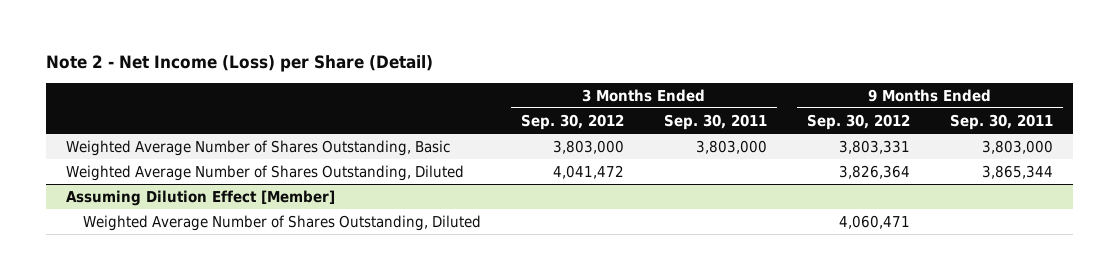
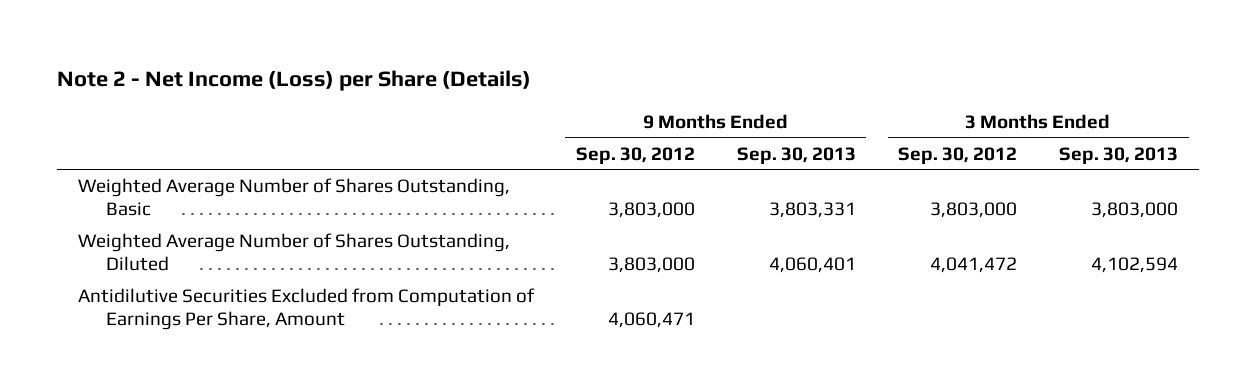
- Note 2 - Net Income (Loss) per Share (Detail)
+ Note 2 - Net Income (Loss) per Share (Details)
- | 3 Months Ended Sep. 30, 2012 | 3 Months Ended Sep. 30, 2011 | 9 Months Ended Sep. 30, 2012 | 9 Months Ended Sep. 30, 2011
+ | 9 Months Ended Sep. 30, 2012 | 9 Months Ended Sep. 30, 2013 | 3 Months Ended Sep. 30, 2012 | 3 Months Ended Sep. 30, 2013
- Weighted Average Number of Shares Outstanding, Basic | 3,803,000 | 3,803,000 | 3,803,331 | 3,803,000
- Weighted Average Number of Shares Outstanding, Diluted | 4,041,472 | | 3,826,364 | 3,865,344
- Assuming Dilution Effect [Member]
- Weighted Average Number of Shares Outstanding, Diluted | | | 4,060,471 |
+ Weighted Average Number of Shares Outstanding, Basic | 3,803,000 | 3,803,331 | 3,803,000 | 3,803,000
+ Weighted Average Number of Shares Outstanding, Diluted | 3,803,000 | 4,060,401 | 4,041,472 | 4,102,594
+ Antidilutive Securities Excluded from Computation of Earnings Per Share, Amount | 4,060,471 | | |

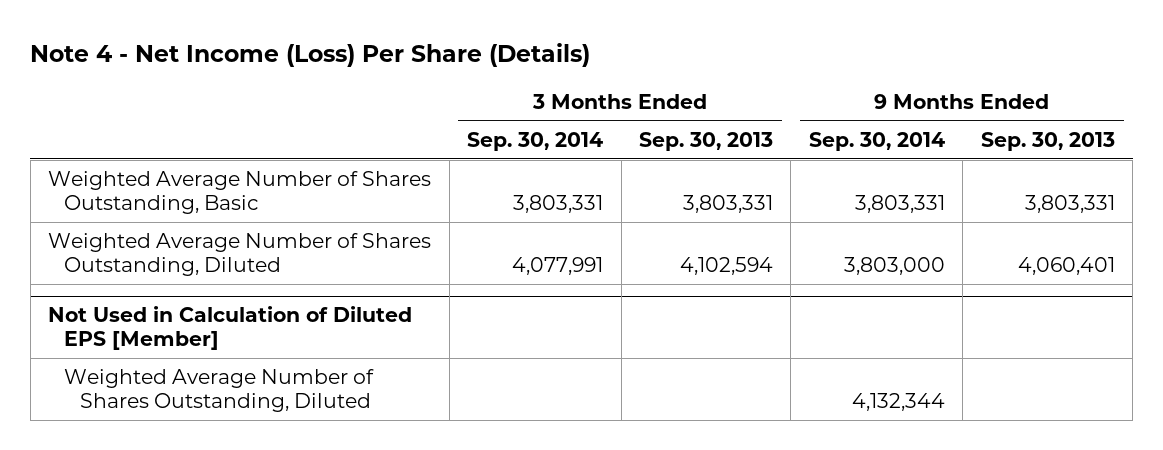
- Note 2 - Net Income (Loss) per Share (Details)
+ Note 4 - Net Income (Loss) Per Share (Details)
- | 9 Months Ended Sep. 30, 2012 | 9 Months Ended Sep. 30, 2013 | 3 Months Ended Sep. 30, 2012 | 3 Months Ended Sep. 30, 2013
+ | 3 Months Ended Sep. 30, 2014 | 3 Months Ended Sep. 30, 2013 | 9 Months Ended Sep. 30, 2014 | 9 Months Ended Sep. 30, 2013
- Weighted Average Number of Shares Outstanding, Basic | 3,803,000 | 3,803,331 | 3,803,000 | 3,803,000
+ Weighted Average Number of Shares Outstanding, Basic | 3,803,331 | 3,803,331 | 3,803,331 | 3,803,331
- Antidilutive Securities Excluded from Computation of Earnings Per Share, Amount | 4,060,471 | | |
+ Not Used in Calculation of Diluted EPS [Member]
+ Weighted Average Number of Shares Outstanding, Diluted | | | 4,132,344 |

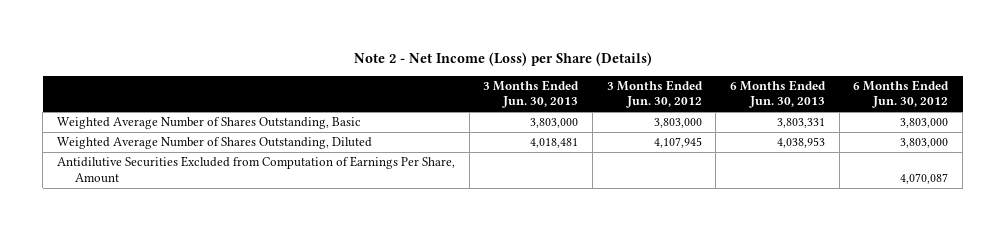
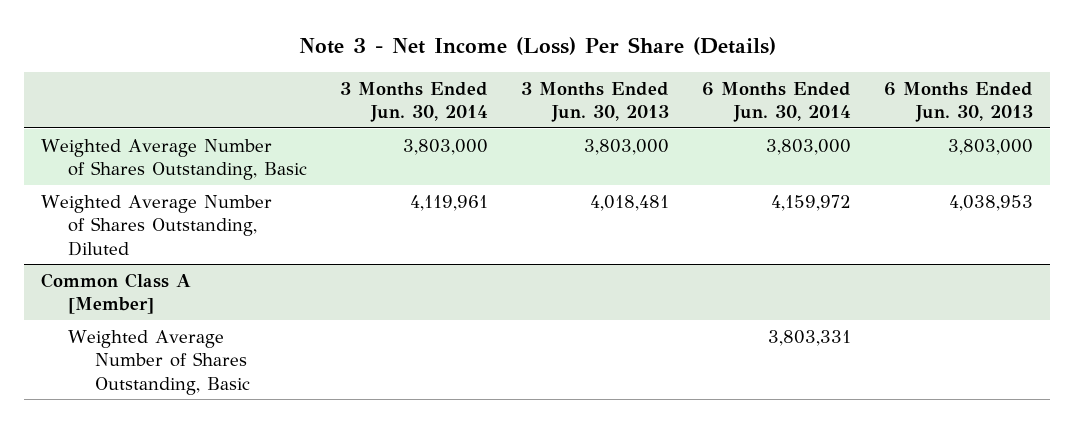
- Note 2 - Net Income (Loss) per Share (Details)
+ Note 3 - Net Income (Loss) Per Share (Details)
- | 3 Months Ended Jun. 30, 2013 | 3 Months Ended Jun. 30, 2012 | 6 Months Ended Jun. 30, 2013 | 6 Months Ended Jun. 30, 2012
+ | 3 Months Ended Jun. 30, 2014 | 3 Months Ended Jun. 30, 2013 | 6 Months Ended Jun. 30, 2014 | 6 Months Ended Jun. 30, 2013
- Weighted Average Number of Shares Outstanding, Basic | 3,803,000 | 3,803,000 | 3,803,331 | 3,803,000
+ Weighted Average Number of Shares Outstanding, Basic | 3,803,000 | 3,803,000 | 3,803,000 | 3,803,000
- Antidilutive Securities Excluded from Computation of Earnings Per Share, Amount | | | | 4,070,087
+ Common Class A [Member]
+ Weighted Average Number of Shares Outstanding, Basic | | | 3,803,331 |

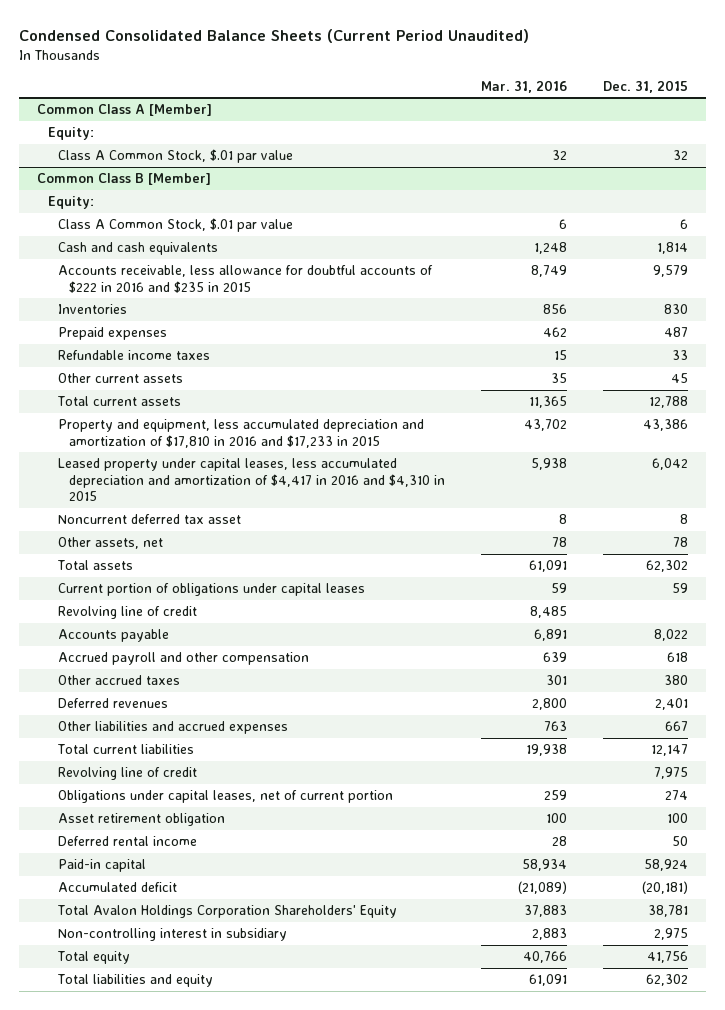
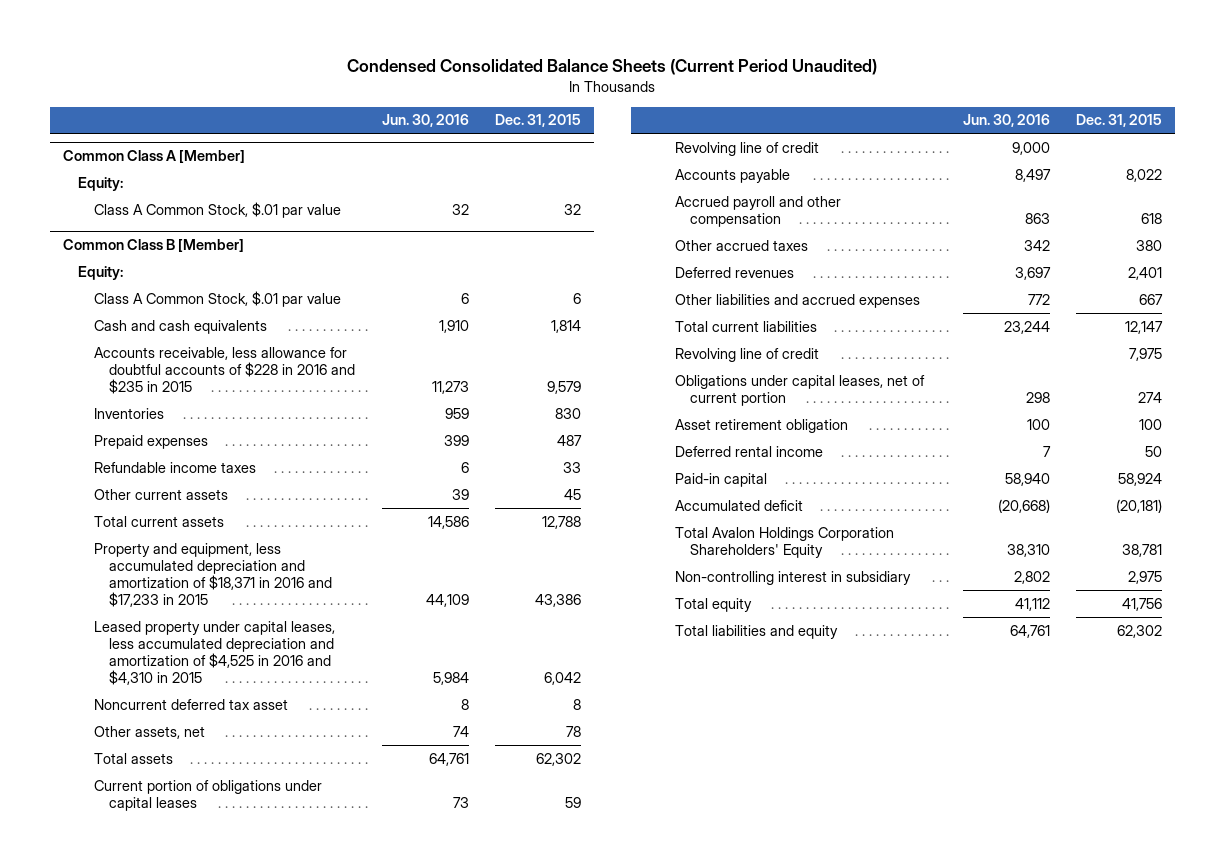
- | Mar. 31, 2016 | Dec. 31, 2015
+ | Jun. 30, 2016 | Dec. 31, 2015
@ Common Class B [Member]
- Accounts receivable, less allowance for doubtful accounts of $222 in 2016 and $235 in 2015 | 8,749 | 9,579
+ Accounts receivable, less allowance for doubtful accounts of $228 in 2016 and $235 in 2015 | 11,273 | 9,579
- Property and equipment, less accumulated depreciation and amortization of $17,810 in 2016 and $17,233 in 2015 | 43,702 | 43,386
- Leased property under capital leases, less accumulated depreciation and amortization of $4,417 in 2016 and $4,310 in 2015 | 5,938 | 6,042
+ Property and equipment, less accumulated depreciation and amortization of $18,371 in 2016 and $17,233 in 2015 | 44,109 | 43,386
+ Leased property under capital leases, less accumulated depreciation and amortization of $4,525 in 2016 and $4,310 in 2015 | 5,984 | 6,042

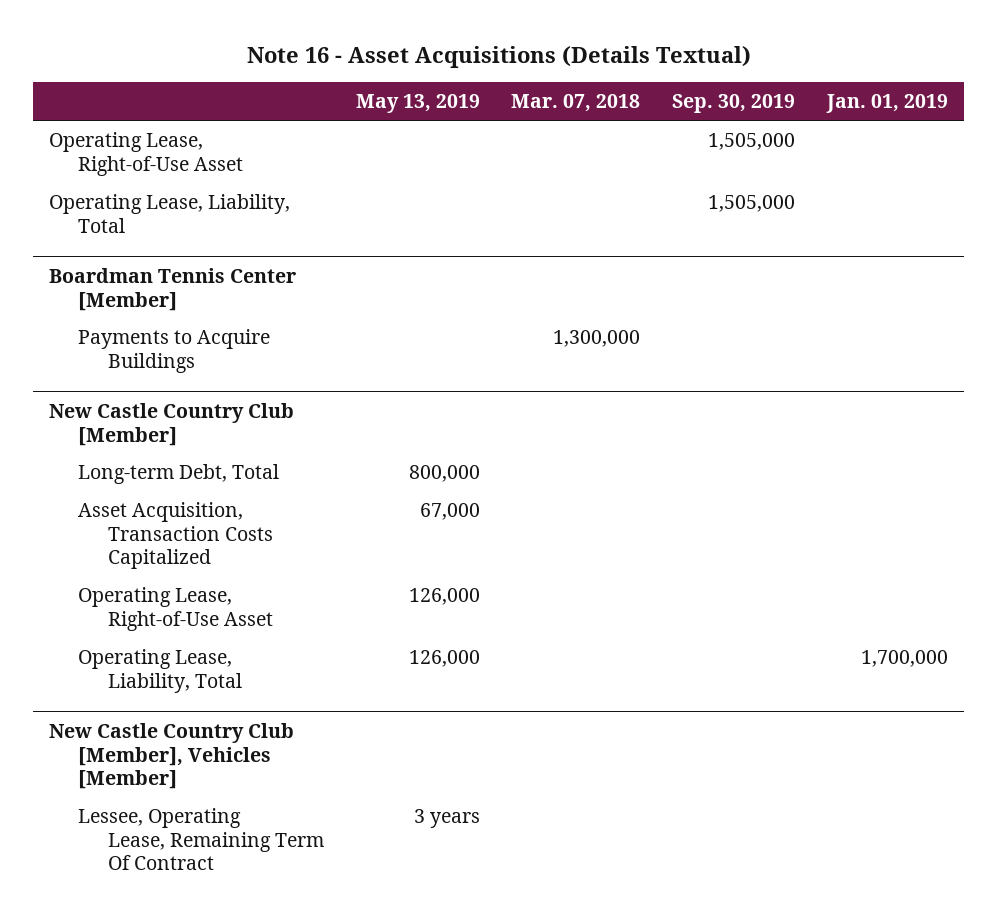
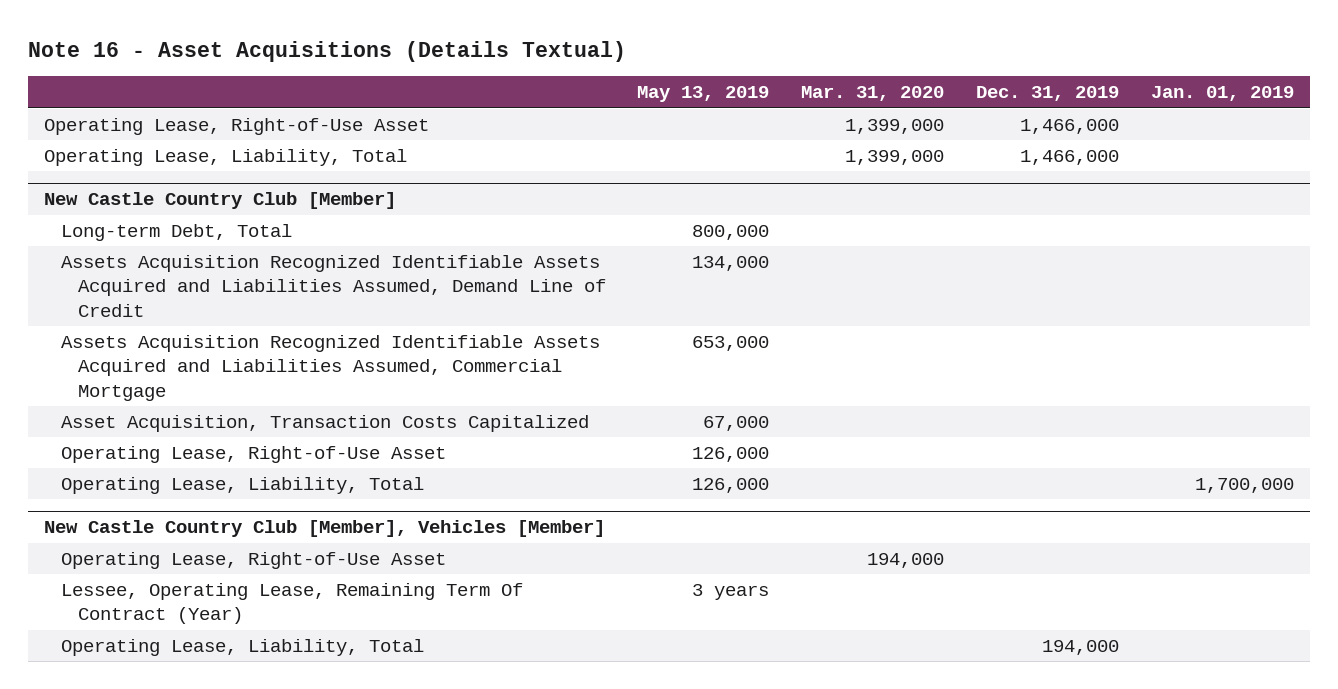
- | May 13, 2019 | Mar. 07, 2018 | Sep. 30, 2019 | Jan. 01, 2019
+ | May 13, 2019 | Mar. 31, 2020 | Dec. 31, 2019 | Jan. 01, 2019
- Boardman Tennis Center [Member]
- Payments to Acquire Buildings | | 1,300,000 | |
@ New Castle Country Club [Member]
+ Assets Acquisition Recognized Identifiable Assets Acquired and Liabilities Assumed, Demand Line of Credit | 134,000 | | |
+ Assets Acquisition Recognized Identifiable Assets Acquired and Liabilities Assumed, Commercial Mortgage | 653,000 | | |
@ New Castle Country Club [Member], Vehicles [Member]
- Lessee, Operating Lease, Remaining Term Of Contract | 3 years | | |
+ Operating Lease, Right-of-Use Asset | | 194,000 | |
+ Lessee, Operating Lease, Remaining Term Of Contract (Year) | 3 years | | |
+ Operating Lease, Liability, Total | | | 194,000 |

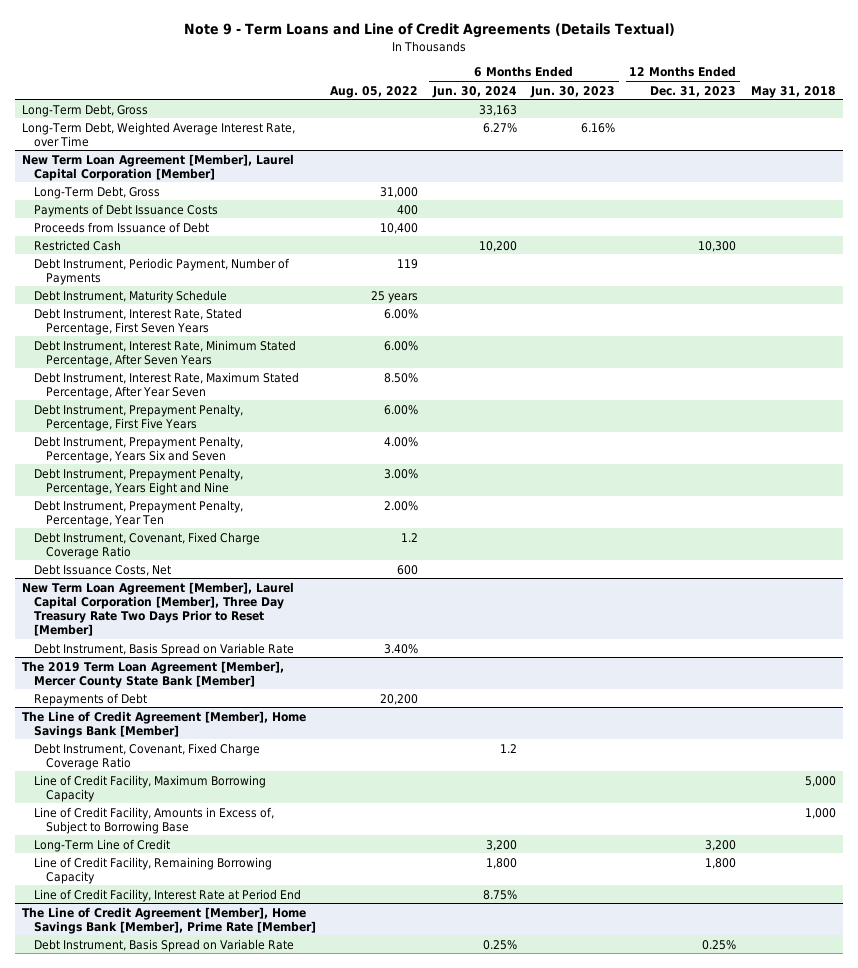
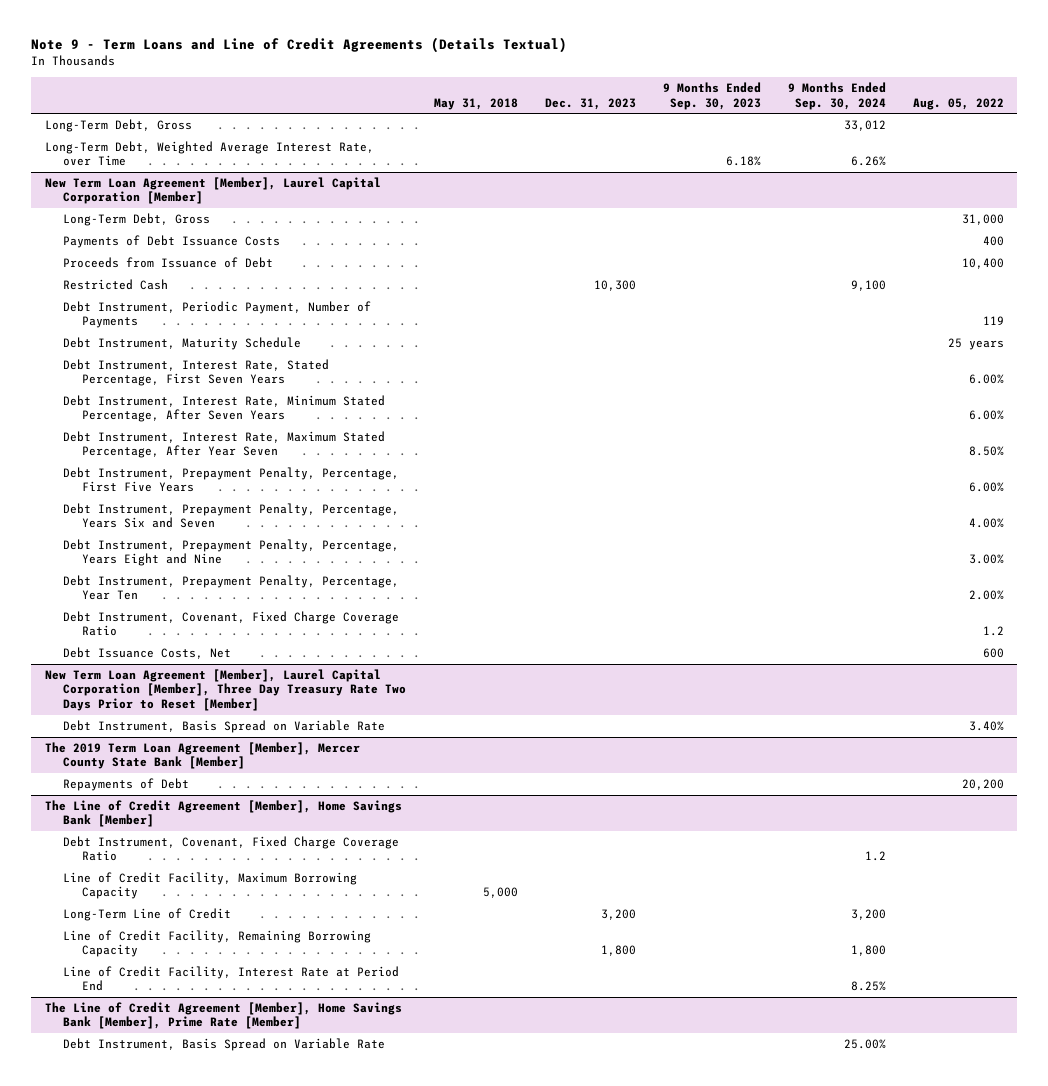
- | Aug. 05, 2022 | 6 Months Ended Jun. 30, 2024 | 6 Months Ended Jun. 30, 2023 | 12 Months Ended Dec. 31, 2023 | May 31, 2018
+ | May 31, 2018 | Dec. 31, 2023 | 9 Months Ended Sep. 30, 2023 | 9 Months Ended Sep. 30, 2024 | Aug. 05, 2022
@ The Line of Credit Agreement [Member], Home Savings Bank [Member]
- Line of Credit Facility, Amounts in Excess of, Subject to Borrowing Base | | | | | 1,000

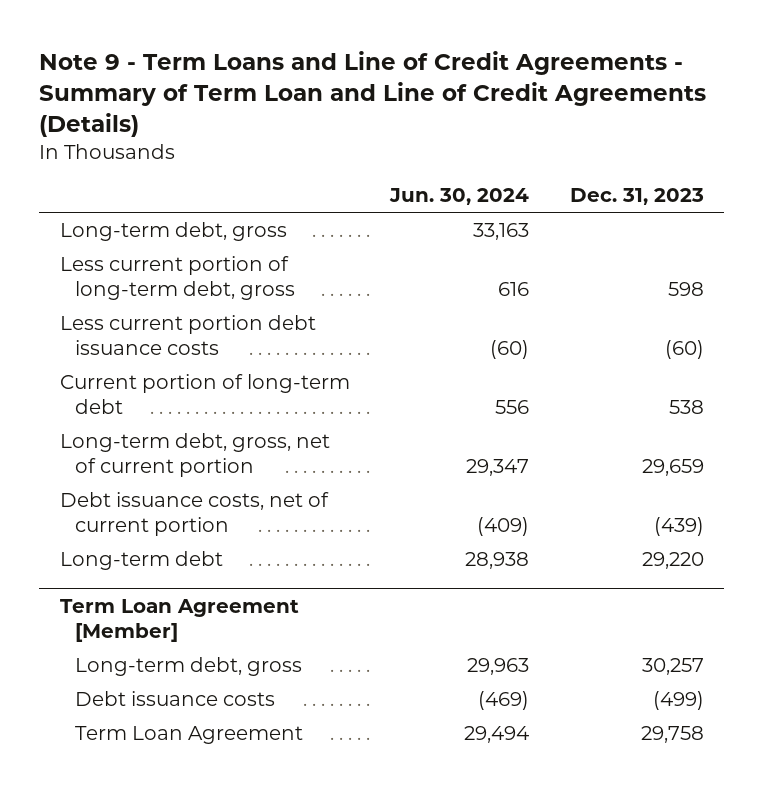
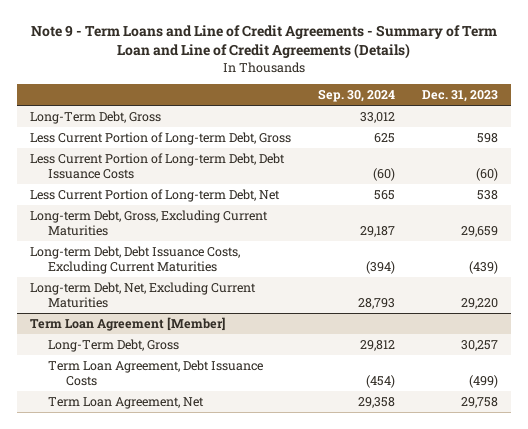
- | Jun. 30, 2024 | Dec. 31, 2023
+ | Sep. 30, 2024 | Dec. 31, 2023
- Long-term debt, gross | 33,163 |
- Less current portion of long-term debt, gross | 616 | 598
- Less current portion debt issuance costs | (60) | (60)
- Current portion of long-term debt | 556 | 538
- Long-term debt, gross, net of current portion | 29,347 | 29,659
- Debt issuance costs, net of current portion | (409) | (439)
- Long-term debt | 28,938 | 29,220
+ Long-Term Debt, Gross | 33,012 |
+ Less Current Portion of Long-term Debt, Gross | 625 | 598
+ Less Current Portion of Long-term Debt, Debt Issuance Costs | (60) | (60)
+ Less Current Portion of Long-term Debt, Net | 565 | 538
+ Long-term Debt, Gross, Excluding Current Maturities | 29,187 | 29,659
+ Long-term Debt, Debt Issuance Costs, Excluding Current Maturities | (394) | (439)
+ Long-term Debt, Net, Excluding Current Maturities | 28,793 | 29,220
@ Term Loan Agreement [Member]
- Long-term debt, gross | 29,963 | 30,257
- Debt issuance costs | (469) | (499)
- Term Loan Agreement | 29,494 | 29,758
+ Long-Term Debt, Gross | 29,812 | 30,257
+ Term Loan Agreement, Debt Issuance Costs | (454) | (499)
+ Term Loan Agreement, Net | 29,358 | 29,758

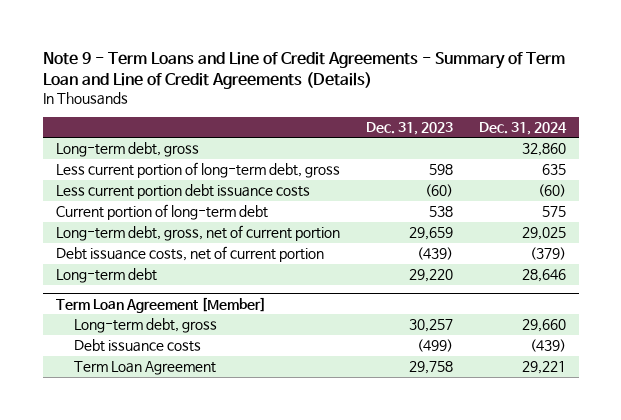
- | Sep. 30, 2024 | Dec. 31, 2023
+ | Dec. 31, 2023 | Dec. 31, 2024
- Long-Term Debt, Gross | 33,012 |
- Less Current Portion of Long-term Debt, Gross | 625 | 598
- Less Current Portion of Long-term Debt, Debt Issuance Costs | (60) | (60)
- Less Current Portion of Long-term Debt, Net | 565 | 538
- Long-term Debt, Gross, Excluding Current Maturities | 29,187 | 29,659
- Long-term Debt, Debt Issuance Costs, Excluding Current Maturities | (394) | (439)
- Long-term Debt, Net, Excluding Current Maturities | 28,793 | 29,220
+ Long-term debt, gross | | 32,860
+ Less current portion of long-term debt, gross | 598 | 635
+ Less current portion debt issuance costs | (60) | (60)
+ Current portion of long-term debt | 538 | 575
+ Long-term debt, gross, net of current portion | 29,659 | 29,025
+ Debt issuance costs, net of current portion | (439) | (379)
+ Long-term debt | 29,220 | 28,646
@ Term Loan Agreement [Member]
- Long-Term Debt, Gross | 29,812 | 30,257
- Term Loan Agreement, Debt Issuance Costs | (454) | (499)
- Term Loan Agreement, Net | 29,358 | 29,758
+ Long-term debt, gross | 30,257 | 29,660
+ Debt issuance costs | (499) | (439)
+ Term Loan Agreement | 29,758 | 29,221

